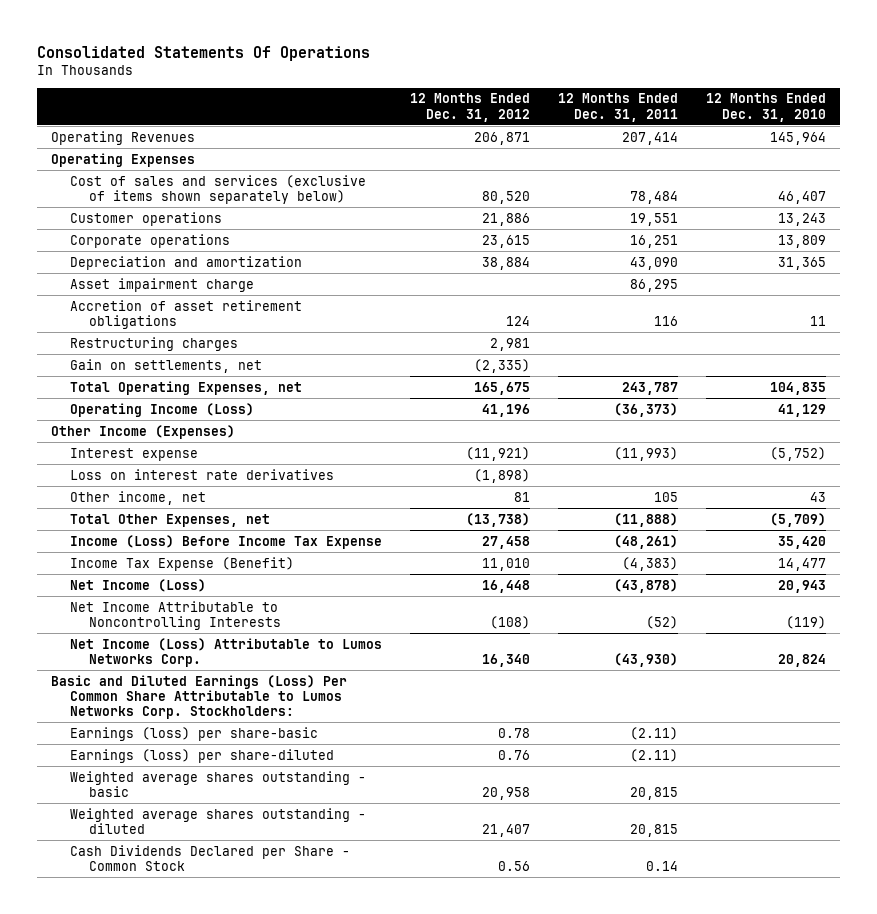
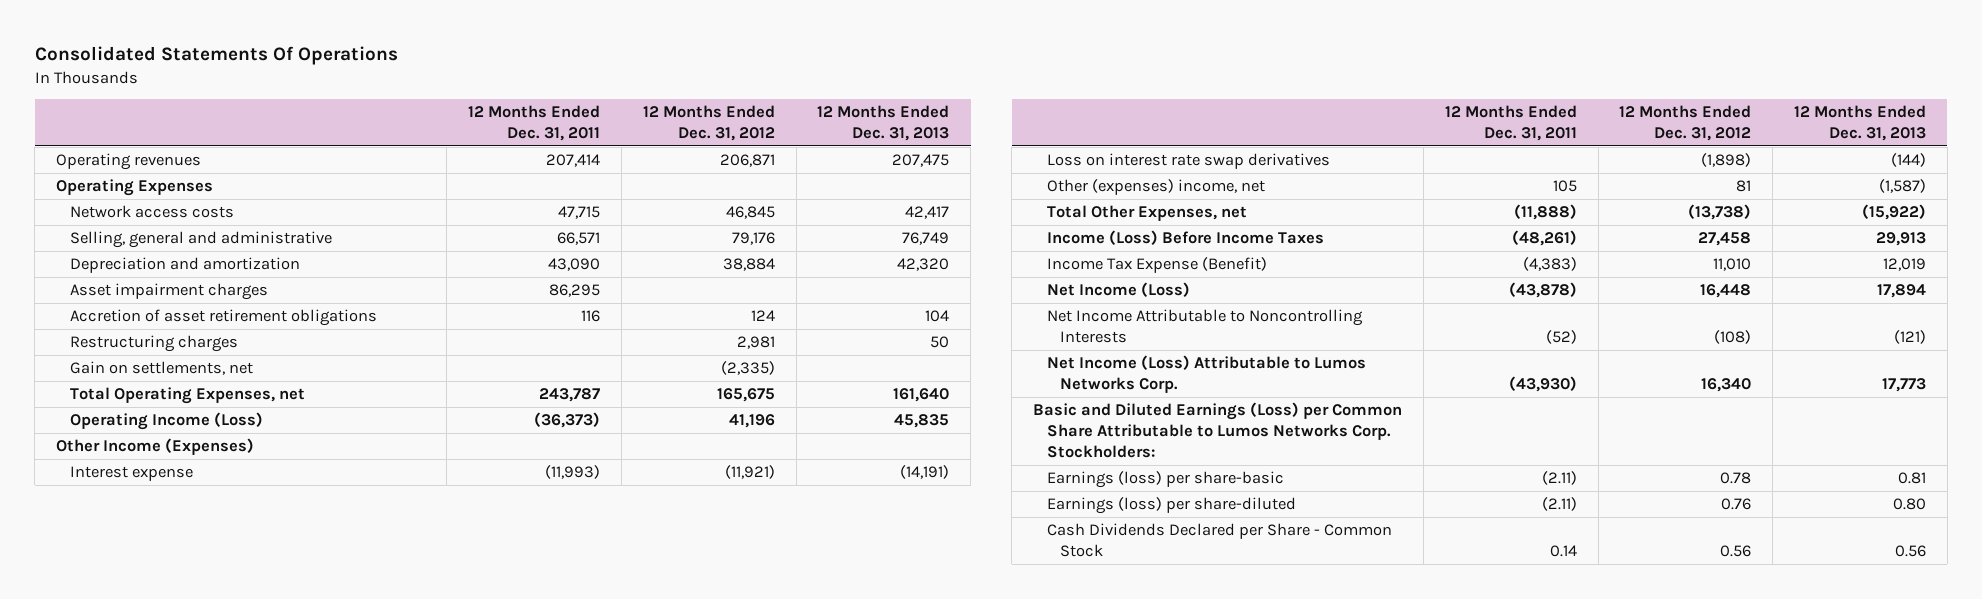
- | 12 Months Ended Dec. 31, 2012 | 12 Months Ended Dec. 31, 2011 | 12 Months Ended Dec. 31, 2010
+ | 12 Months Ended Dec. 31, 2011 | 12 Months Ended Dec. 31, 2012 | 12 Months Ended Dec. 31, 2013
- Operating Revenues | 206,871 | 207,414 | 145,964
+ Operating revenues | 207,414 | 206,871 | 207,475
- Cost of sales and services (exclusive of items shown separately below) | 80,520 | 78,484 | 46,407
- Customer operations | 21,886 | 19,551 | 13,243
- Corporate operations | 23,615 | 16,251 | 13,809
+ Network access costs | 47,715 | 46,845 | 42,417
+ Selling, general and administrative | 66,571 | 79,176 | 76,749
- Asset impairment charge | | 86,295 |
+ Asset impairment charges | 86,295 | |
- Loss on interest rate derivatives | (1,898) | |
- Other income, net | 81 | 105 | 43
+ Loss on interest rate swap derivatives | | (1,898) | (144)
+ Other (expenses) income, net | 105 | 81 | (1,587)
- Income (Loss) Before Income Tax Expense | 27,458 | (48,261) | 35,420
+ Income (Loss) Before Income Taxes | (48,261) | 27,458 | 29,913
- Basic and Diluted Earnings (Loss) Per Common Share Attributable to Lumos Networks Corp. Stockholders:
+ Basic and Diluted Earnings (Loss) per Common Share Attributable to Lumos Networks Corp. Stockholders:
- Weighted average shares outstanding - basic | 20,958 | 20,815 |
- Weighted average shares outstanding - diluted | 21,407 | 20,815 |

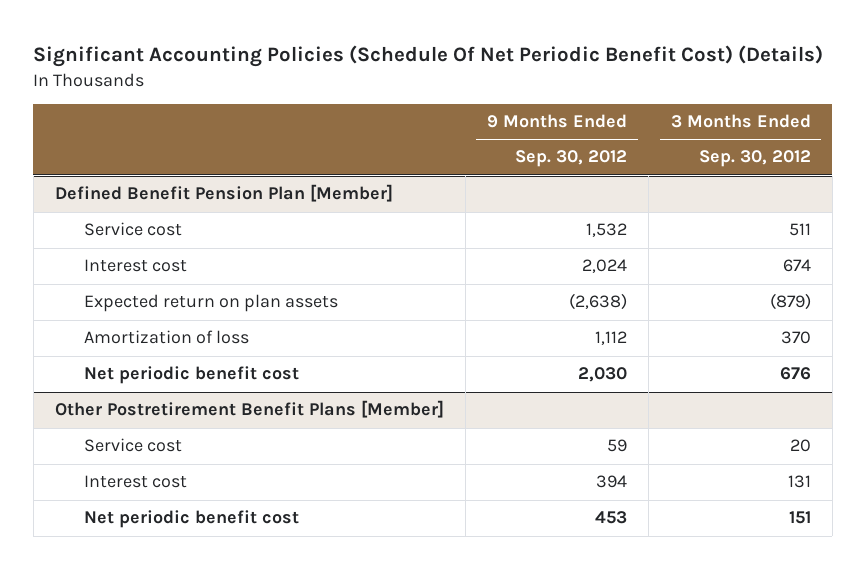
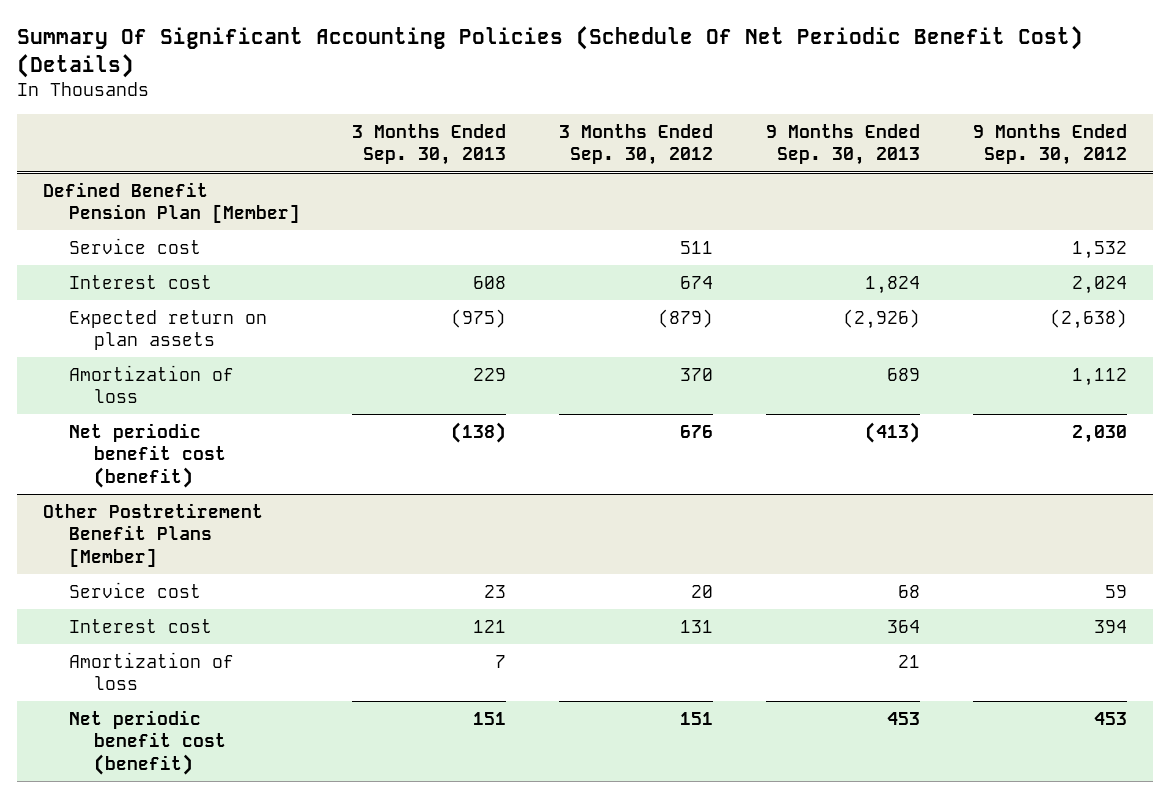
- Significant Accounting Policies (Schedule Of Net Periodic Benefit Cost) (Details)
+ Summary Of Significant Accounting Policies (Schedule Of Net Periodic Benefit Cost) (Details)
- | 9 Months Ended Sep. 30, 2012 | 3 Months Ended Sep. 30, 2012
+ | 3 Months Ended Sep. 30, 2013 | 3 Months Ended Sep. 30, 2012 | 9 Months Ended Sep. 30, 2013 | 9 Months Ended Sep. 30, 2012
@ Defined Benefit Pension Plan [Member]
- Net periodic benefit cost | 2,030 | 676
+ Net periodic benefit cost (benefit) | (138) | 676 | (413) | 2,030
@ Other Postretirement Benefit Plans [Member]
- Net periodic benefit cost | 453 | 151
+ Amortization of loss | 7 | | 21 |
+ Net periodic benefit cost (benefit) | 151 | 151 | 453 | 453

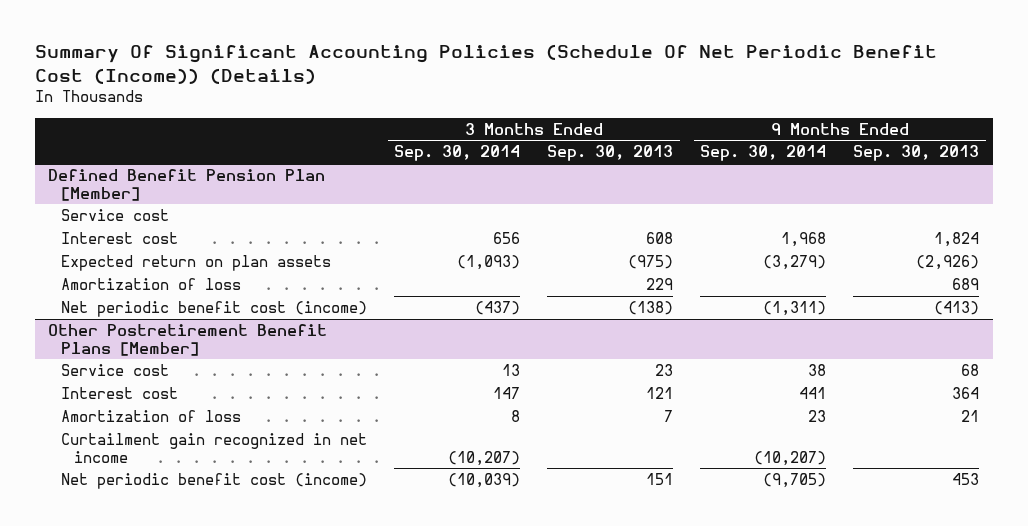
- Summary Of Significant Accounting Policies (Schedule Of Net Periodic Benefit Cost) (Details)
+ Summary Of Significant Accounting Policies (Schedule Of Net Periodic Benefit Cost (Income)) (Details)
- | 3 Months Ended Sep. 30, 2013 | 3 Months Ended Sep. 30, 2012 | 9 Months Ended Sep. 30, 2013 | 9 Months Ended Sep. 30, 2012
+ | 3 Months Ended Sep. 30, 2014 | 3 Months Ended Sep. 30, 2013 | 9 Months Ended Sep. 30, 2014 | 9 Months Ended Sep. 30, 2013
@ Defined Benefit Pension Plan [Member]
- Net periodic benefit cost (benefit) | (138) | 676 | (413) | 2,030
+ Net periodic benefit cost (income) | (437) | (138) | (1,311) | (413)
@ Other Postretirement Benefit Plans [Member]
- Net periodic benefit cost (benefit) | 151 | 151 | 453 | 453
+ Curtailment gain recognized in net income | (10,207) | | (10,207) |
+ Net periodic benefit cost (income) | (10,039) | 151 | (9,705) | 453

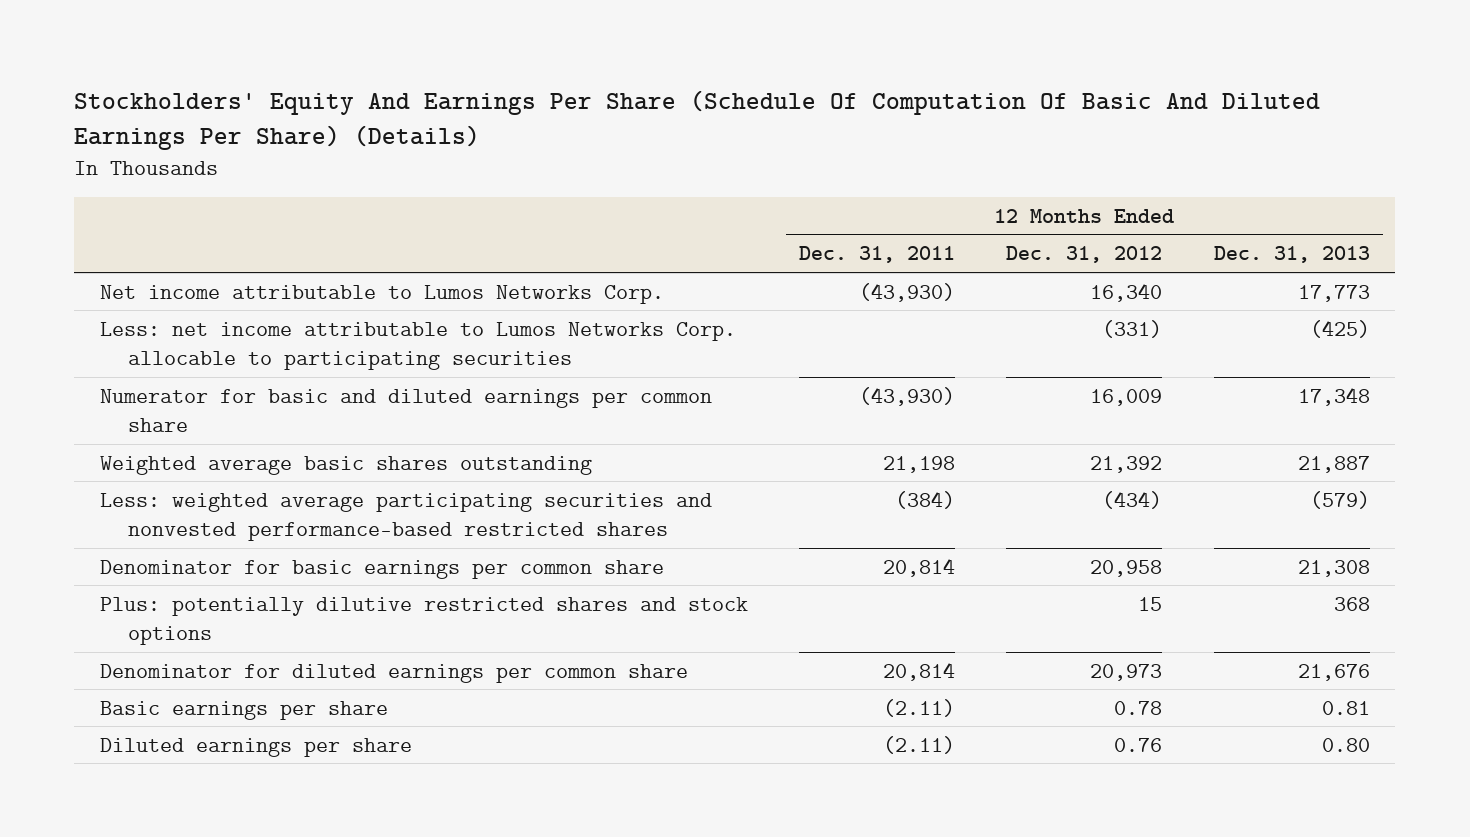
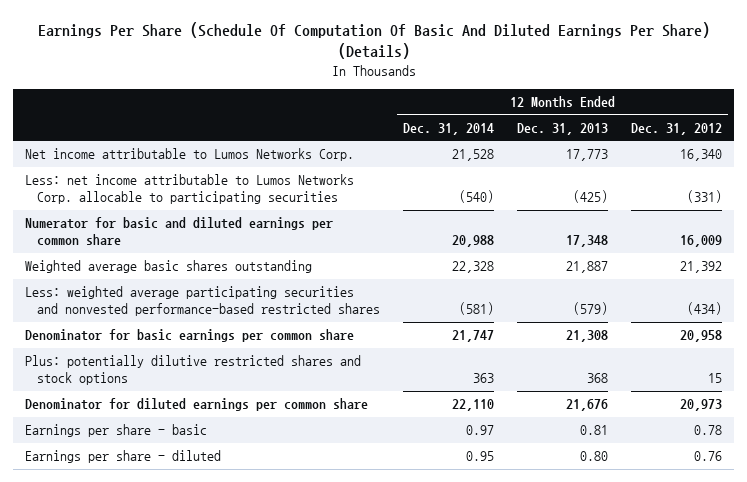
- Stockholders' Equity And Earnings Per Share (Schedule Of Computation Of Basic And Diluted Earnings Per Share) (Details)
+ Earnings Per Share (Schedule Of Computation Of Basic And Diluted Earnings Per Share) (Details)
- | 12 Months Ended Dec. 31, 2011 | 12 Months Ended Dec. 31, 2012 | 12 Months Ended Dec. 31, 2013
+ | 12 Months Ended Dec. 31, 2014 | 12 Months Ended Dec. 31, 2013 | 12 Months Ended Dec. 31, 2012
- Basic earnings per share | (2.11) | 0.78 | 0.81
- Diluted earnings per share | (2.11) | 0.76 | 0.80
+ Earnings per share - basic | 0.97 | 0.81 | 0.78
+ Earnings per share - diluted | 0.95 | 0.80 | 0.76

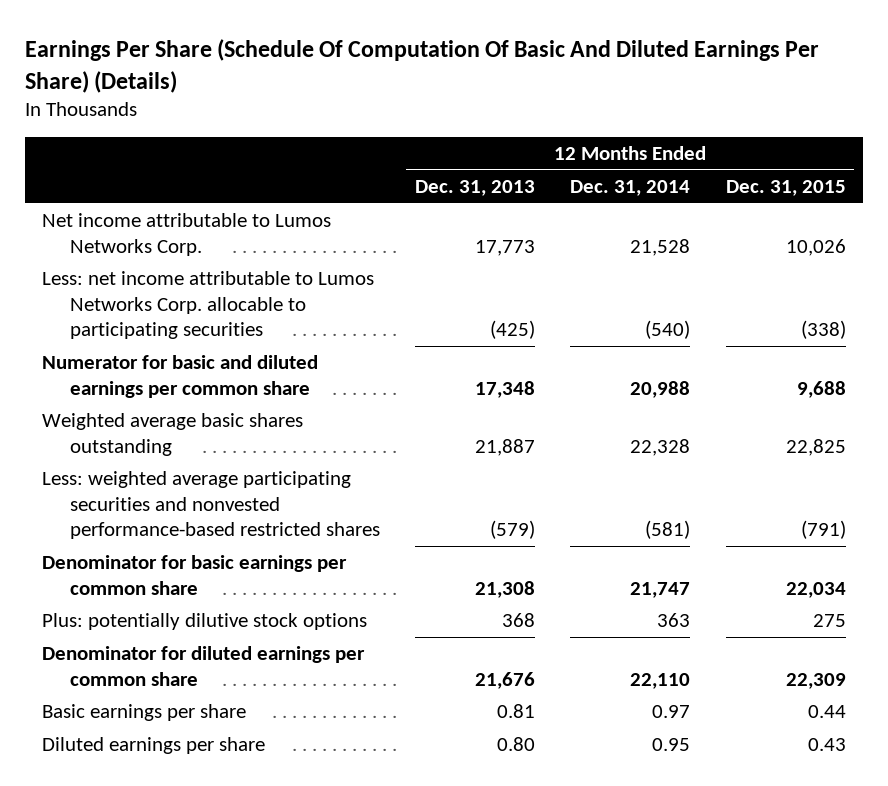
- | 12 Months Ended Dec. 31, 2014 | 12 Months Ended Dec. 31, 2013 | 12 Months Ended Dec. 31, 2012
+ | 12 Months Ended Dec. 31, 2013 | 12 Months Ended Dec. 31, 2014 | 12 Months Ended Dec. 31, 2015
- Plus: potentially dilutive restricted shares and stock options | 363 | 368 | 15
+ Plus: potentially dilutive stock options | 368 | 363 | 275
- Earnings per share - basic | 0.97 | 0.81 | 0.78
- Earnings per share - diluted | 0.95 | 0.80 | 0.76
+ Basic earnings per share | 0.81 | 0.97 | 0.44
+ Diluted earnings per share | 0.80 | 0.95 | 0.43

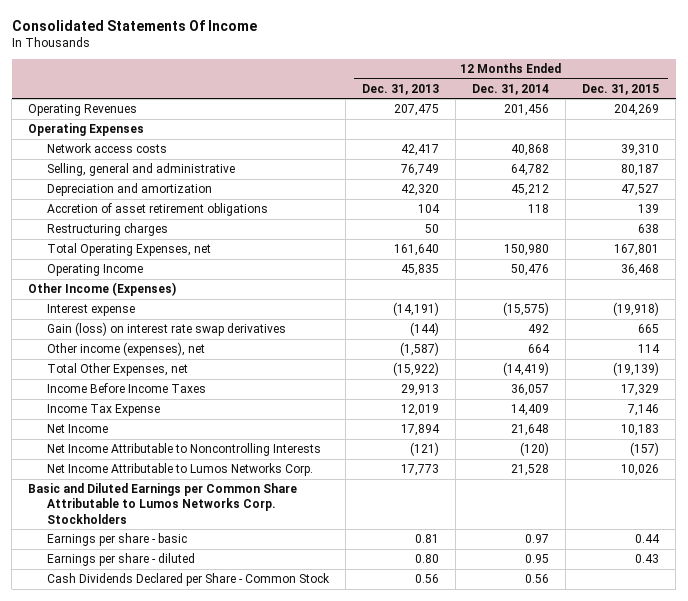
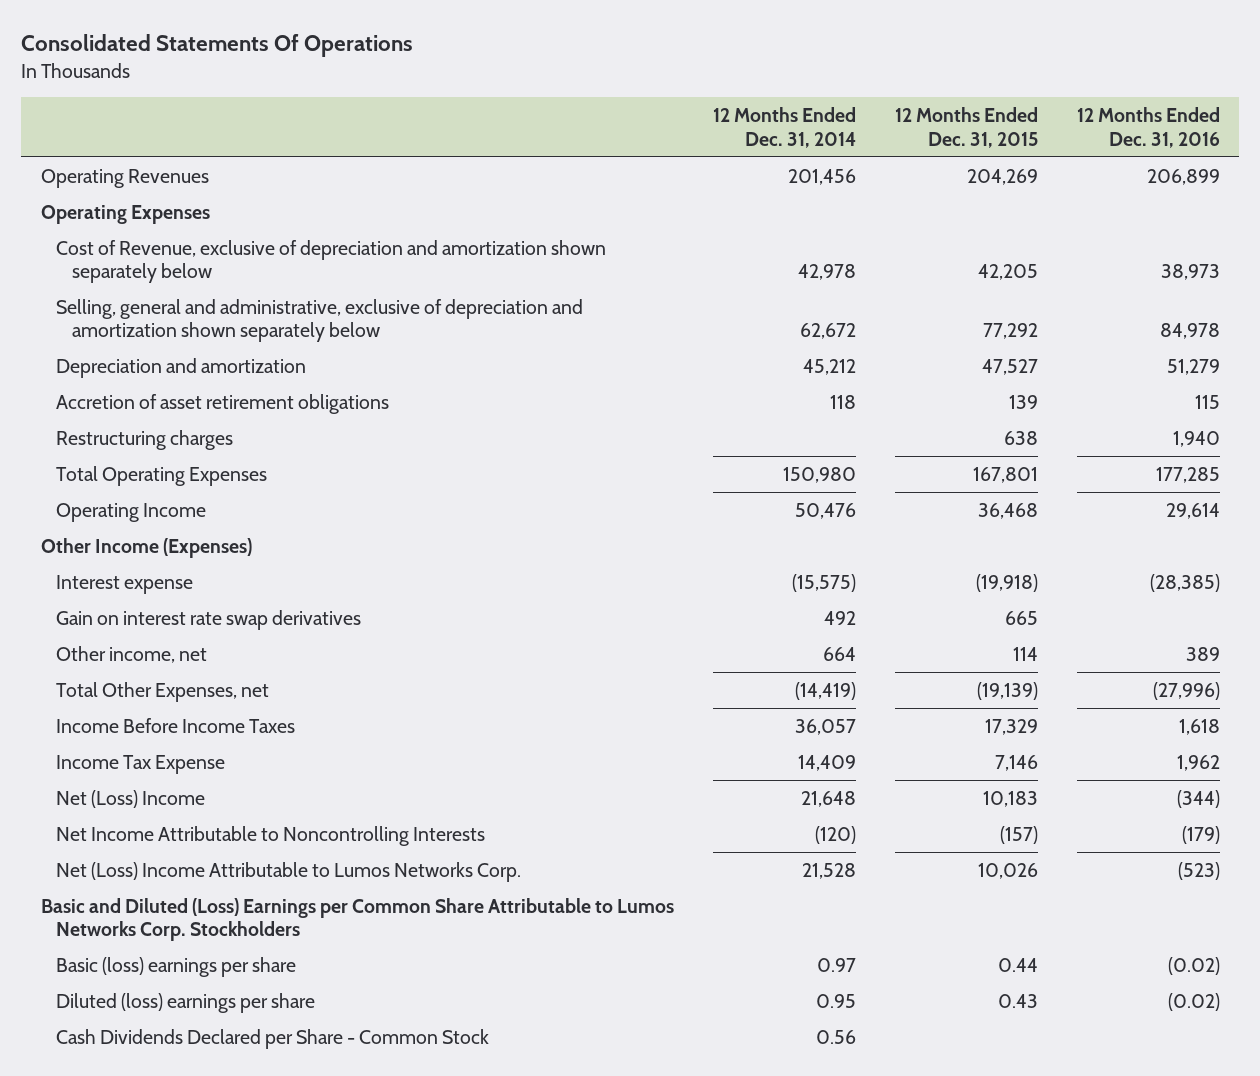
- Consolidated Statements Of Income
+ Consolidated Statements Of Operations
- | 12 Months Ended Dec. 31, 2013 | 12 Months Ended Dec. 31, 2014 | 12 Months Ended Dec. 31, 2015
+ | 12 Months Ended Dec. 31, 2014 | 12 Months Ended Dec. 31, 2015 | 12 Months Ended Dec. 31, 2016
- Network access costs | 42,417 | 40,868 | 39,310
- Selling, general and administrative | 76,749 | 64,782 | 80,187
+ Cost of Revenue, exclusive of depreciation and amortization shown separately below | 42,978 | 42,205 | 38,973
+ Selling, general and administrative, exclusive of depreciation and amortization shown separately below | 62,672 | 77,292 | 84,978
- Total Operating Expenses, net | 161,640 | 150,980 | 167,801
+ Total Operating Expenses | 150,980 | 167,801 | 177,285
- Gain (loss) on interest rate swap derivatives | (144) | 492 | 665
- Other income (expenses), net | (1,587) | 664 | 114
+ Gain on interest rate swap derivatives | 492 | 665 |
+ Other income, net | 664 | 114 | 389
- Net Income | 17,894 | 21,648 | 10,183
+ Net (Loss) Income | 21,648 | 10,183 | (344)
- Net Income Attributable to Lumos Networks Corp. | 17,773 | 21,528 | 10,026
- Basic and Diluted Earnings per Common Share Attributable to Lumos Networks Corp. Stockholders
- Earnings per share - basic | 0.81 | 0.97 | 0.44
- Earnings per share - diluted | 0.80 | 0.95 | 0.43
+ Net (Loss) Income Attributable to Lumos Networks Corp. | 21,528 | 10,026 | (523)
+ Basic and Diluted (Loss) Earnings per Common Share Attributable to Lumos Networks Corp. Stockholders
+ Basic (loss) earnings per share | 0.97 | 0.44 | (0.02)
+ Diluted (loss) earnings per share | 0.95 | 0.43 | (0.02)

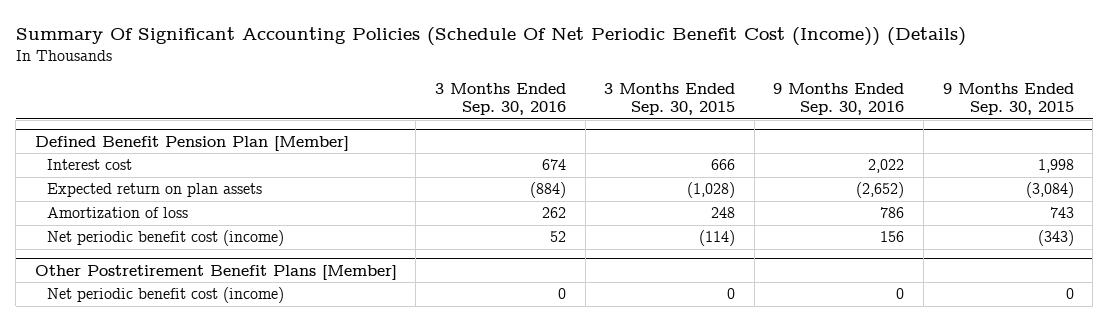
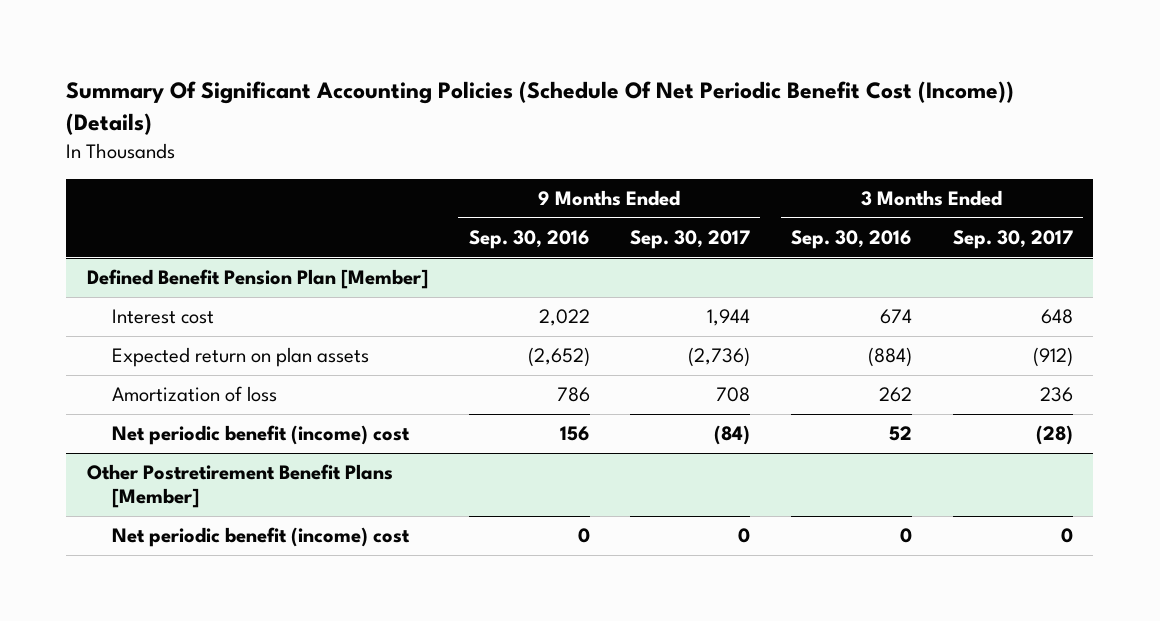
- | 3 Months Ended Sep. 30, 2016 | 3 Months Ended Sep. 30, 2015 | 9 Months Ended Sep. 30, 2016 | 9 Months Ended Sep. 30, 2015
+ | 9 Months Ended Sep. 30, 2016 | 9 Months Ended Sep. 30, 2017 | 3 Months Ended Sep. 30, 2016 | 3 Months Ended Sep. 30, 2017
@ Defined Benefit Pension Plan [Member]
- Net periodic benefit cost (income) | 52 | (114) | 156 | (343)
+ Net periodic benefit (income) cost | 156 | (84) | 52 | (28)
@ Other Postretirement Benefit Plans [Member]
- Net periodic benefit cost (income) | 0 | 0 | 0 | 0
+ Net periodic benefit (income) cost | 0 | 0 | 0 | 0

